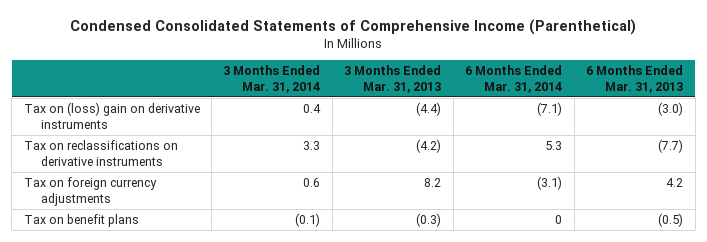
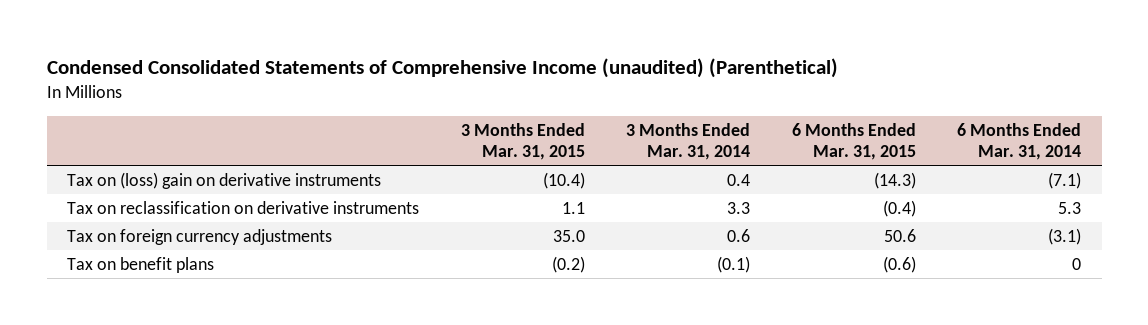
- Condensed Consolidated Statements of Comprehensive Income (Parenthetical)
+ Condensed Consolidated Statements of Comprehensive Income (unaudited) (Parenthetical)
- | 3 Months Ended Mar. 31, 2014 | 3 Months Ended Mar. 31, 2013 | 6 Months Ended Mar. 31, 2014 | 6 Months Ended Mar. 31, 2013
+ | 3 Months Ended Mar. 31, 2015 | 3 Months Ended Mar. 31, 2014 | 6 Months Ended Mar. 31, 2015 | 6 Months Ended Mar. 31, 2014
- Tax on reclassifications on derivative instruments | 3.3 | (4.2) | 5.3 | (7.7)
+ Tax on reclassification on derivative instruments | 1.1 | 3.3 | (0.4) | 5.3

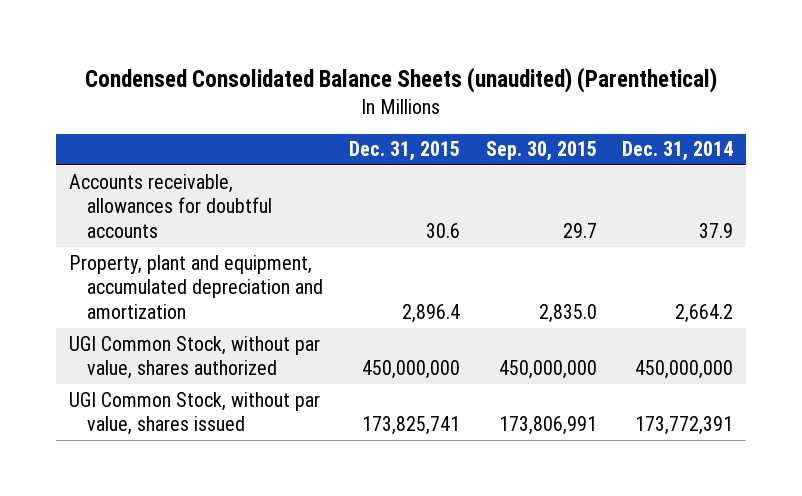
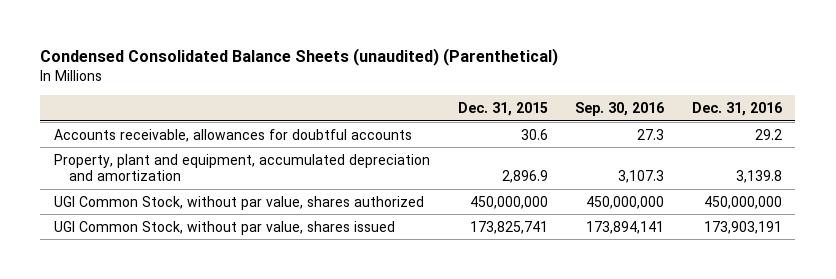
- | Dec. 31, 2015 | Sep. 30, 2015 | Dec. 31, 2014
+ | Dec. 31, 2015 | Sep. 30, 2016 | Dec. 31, 2016
- Property, plant and equipment, accumulated depreciation and amortization | 2,896.4 | 2,835.0 | 2,664.2
+ Property, plant and equipment, accumulated depreciation and amortization | 2,896.9 | 3,107.3 | 3,139.8

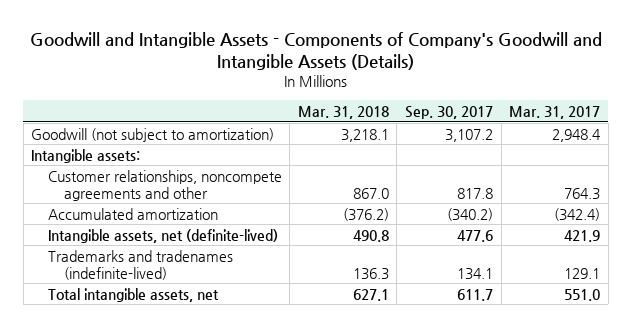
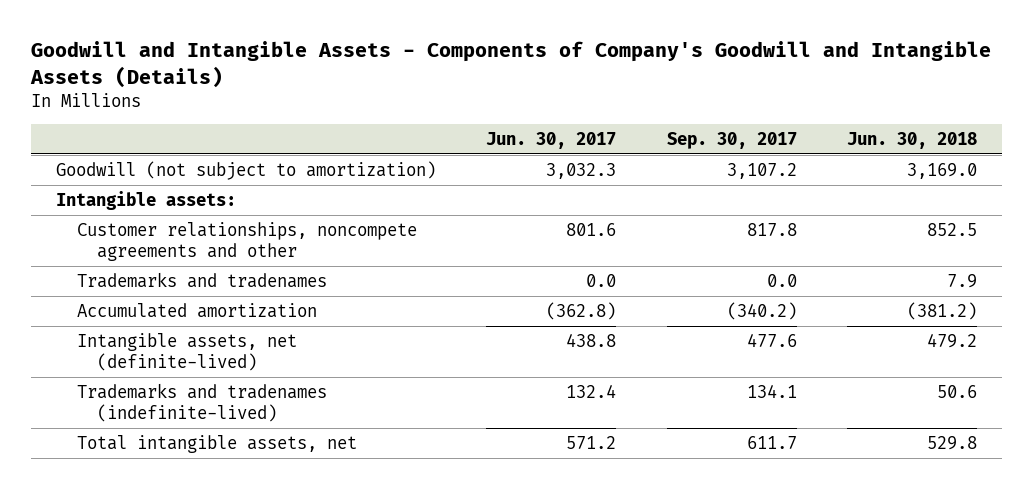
- | Mar. 31, 2018 | Sep. 30, 2017 | Mar. 31, 2017
+ | Jun. 30, 2017 | Sep. 30, 2017 | Jun. 30, 2018
+ Trademarks and tradenames | 0.0 | 0.0 | 7.9

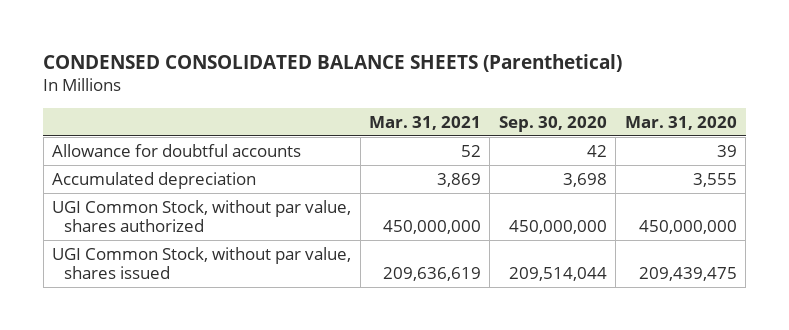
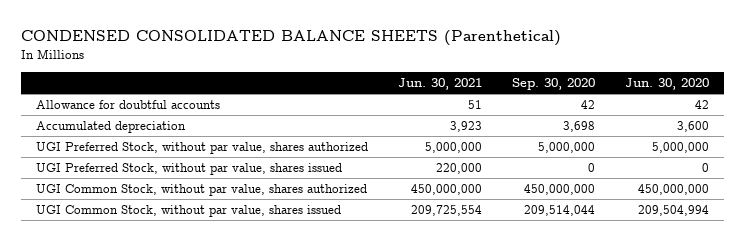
- | Mar. 31, 2021 | Sep. 30, 2020 | Mar. 31, 2020
+ | Jun. 30, 2021 | Sep. 30, 2020 | Jun. 30, 2020
+ UGI Preferred Stock, without par value, shares authorized | 5,000,000 | 5,000,000 | 5,000,000
+ UGI Preferred Stock, without par value, shares issued | 220,000 | 0 | 0

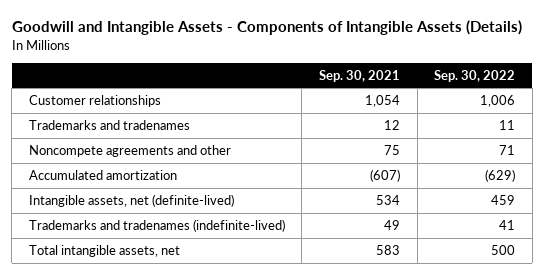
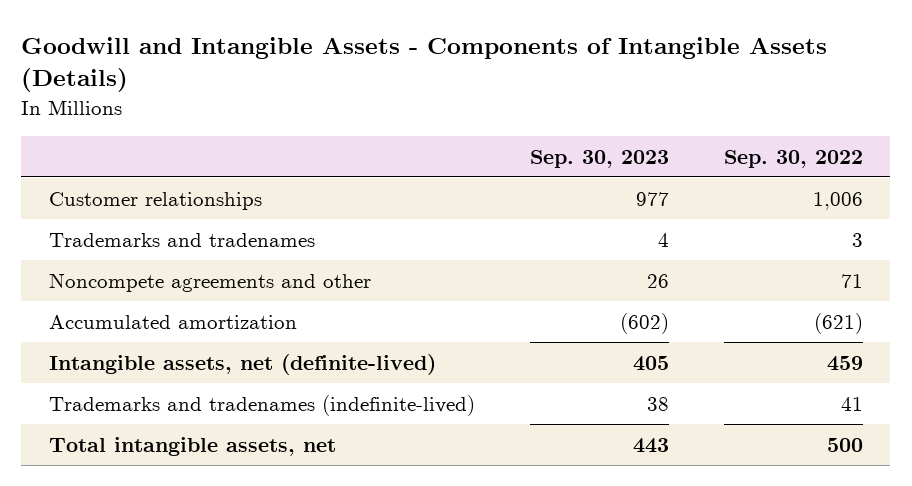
- | Sep. 30, 2021 | Sep. 30, 2022
+ | Sep. 30, 2023 | Sep. 30, 2022
- Trademarks and tradenames | 12 | 11
+ Trademarks and tradenames | 4 | 3
- Accumulated amortization | (607) | (629)
+ Accumulated amortization | (602) | (621)

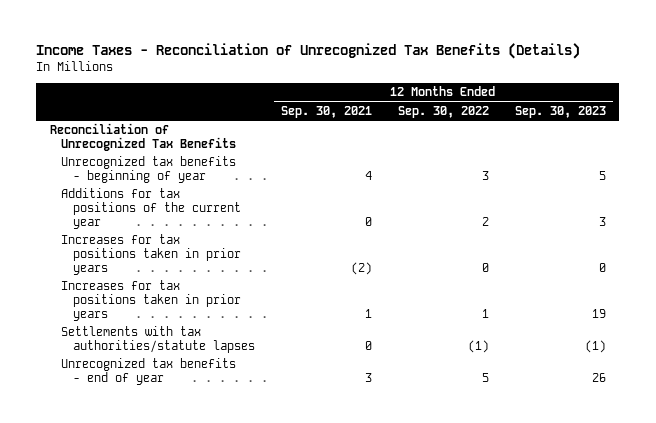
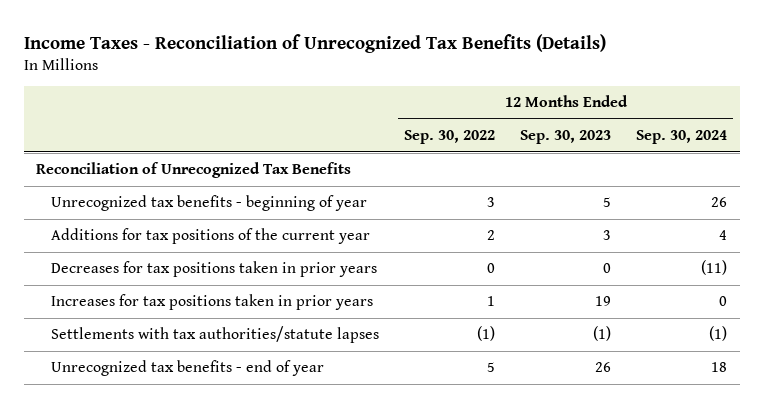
- | 12 Months Ended Sep. 30, 2021 | 12 Months Ended Sep. 30, 2022 | 12 Months Ended Sep. 30, 2023
+ | 12 Months Ended Sep. 30, 2022 | 12 Months Ended Sep. 30, 2023 | 12 Months Ended Sep. 30, 2024
- Increases for tax positions taken in prior years | (2) | 0 | 0
+ Decreases for tax positions taken in prior years | 0 | 0 | (11)

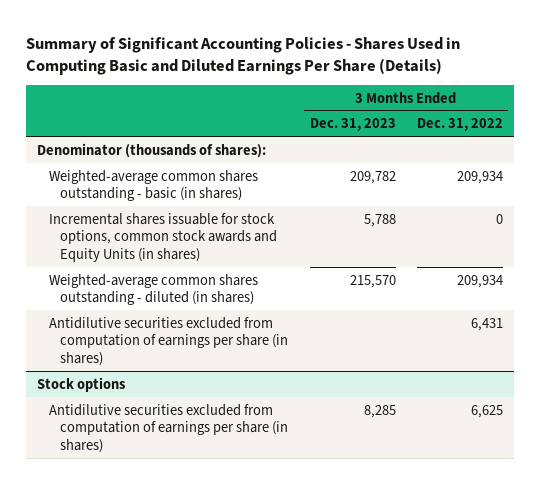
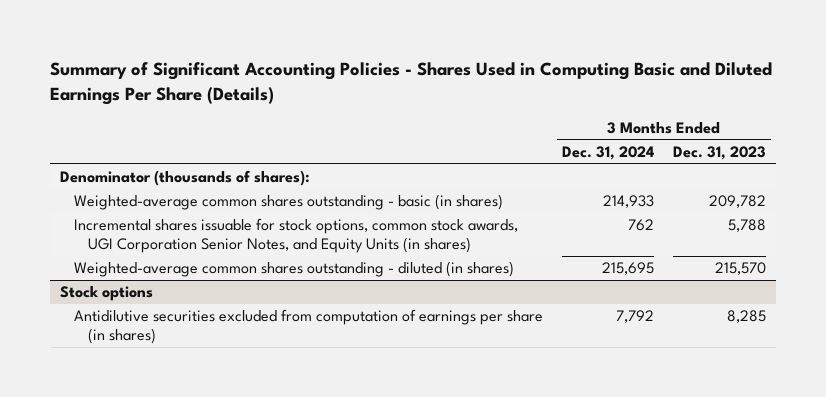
- | 3 Months Ended Dec. 31, 2023 | 3 Months Ended Dec. 31, 2022
+ | 3 Months Ended Dec. 31, 2024 | 3 Months Ended Dec. 31, 2023
- Incremental shares issuable for stock options, common stock awards and Equity Units (in shares) | 5,788 | 0
+ Incremental shares issuable for stock options, common stock awards, UGI Corporation Senior Notes, and Equity Units (in shares) | 762 | 5,788
- Antidilutive securities excluded from computation of earnings per share (in shares) | | 6,431

